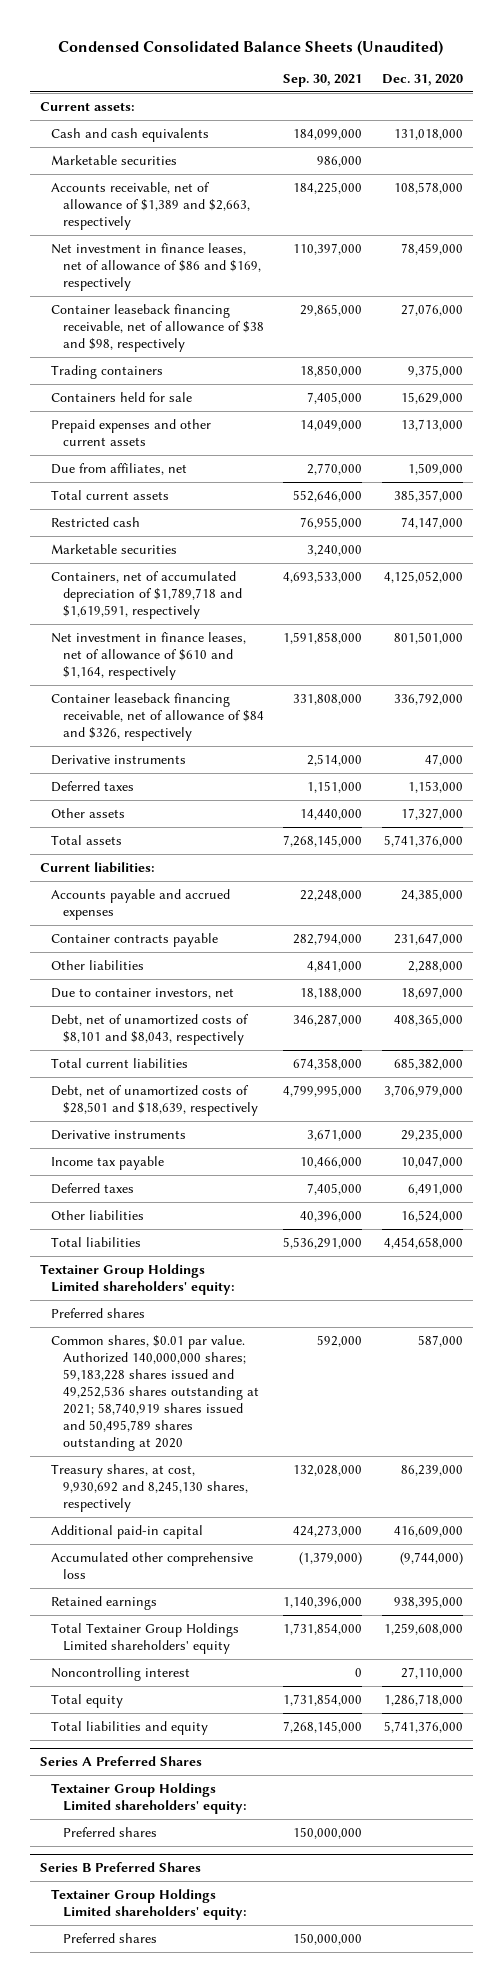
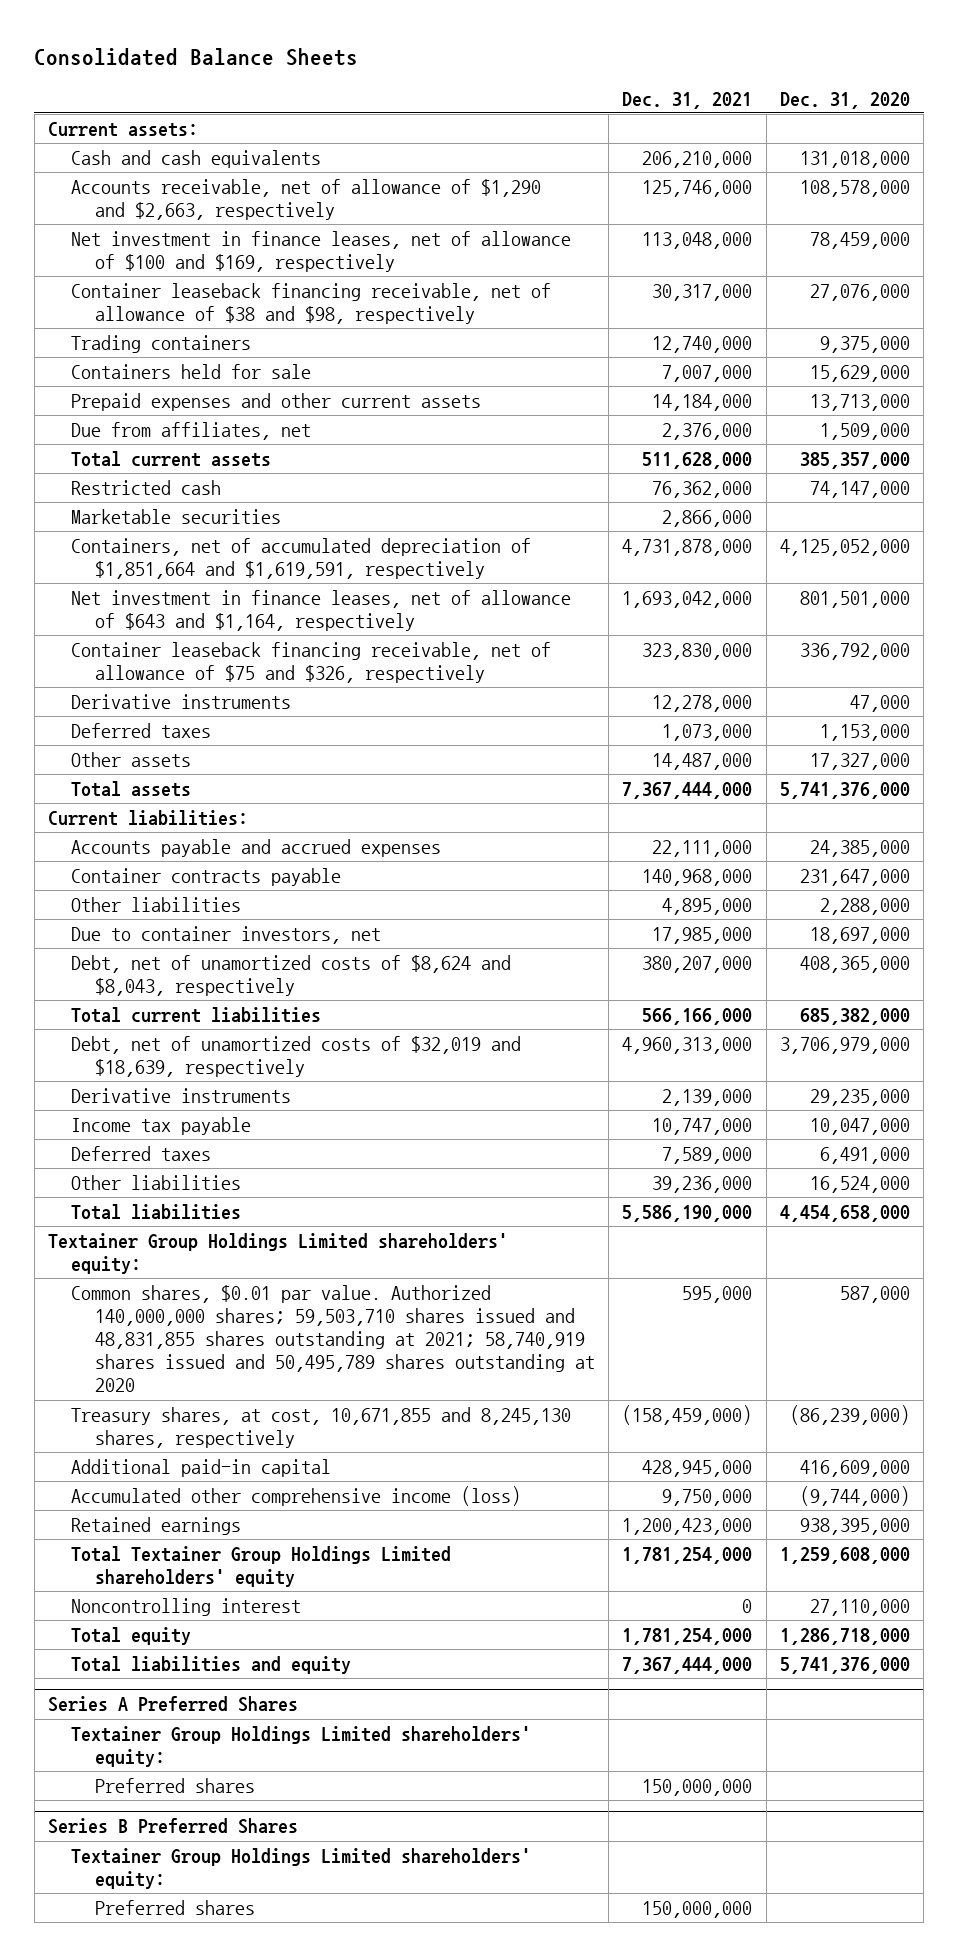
- Condensed Consolidated Balance Sheets (Unaudited)
+ Consolidated Balance Sheets
- | Sep. 30, 2021 | Dec. 31, 2020
+ | Dec. 31, 2021 | Dec. 31, 2020
- Marketable securities | 986,000 |
- Accounts receivable, net of allowance of $1,389 and $2,663, respectively | 184,225,000 | 108,578,000
- Net investment in finance leases, net of allowance of $86 and $169, respectively | 110,397,000 | 78,459,000
+ Accounts receivable, net of allowance of $1,290 and $2,663, respectively | 125,746,000 | 108,578,000
+ Net investment in finance leases, net of allowance of $100 and $169, respectively | 113,048,000 | 78,459,000
- Containers, net of accumulated depreciation of $1,789,718 and $1,619,591, respectively | 4,693,533,000 | 4,125,052,000
- Net investment in finance leases, net of allowance of $610 and $1,164, respectively | 1,591,858,000 | 801,501,000
- Container leaseback financing receivable, net of allowance of $84 and $326, respectively | 331,808,000 | 336,792,000
+ Containers, net of accumulated depreciation of $1,851,664 and $1,619,591, respectively | 4,731,878,000 | 4,125,052,000
+ Net investment in finance leases, net of allowance of $643 and $1,164, respectively | 1,693,042,000 | 801,501,000
+ Container leaseback financing receivable, net of allowance of $75 and $326, respectively | 323,830,000 | 336,792,000
- Debt, net of unamortized costs of $8,101 and $8,043, respectively | 346,287,000 | 408,365,000
+ Debt, net of unamortized costs of $8,624 and $8,043, respectively | 380,207,000 | 408,365,000
- Debt, net of unamortized costs of $28,501 and $18,639, respectively | 4,799,995,000 | 3,706,979,000
+ Debt, net of unamortized costs of $32,019 and $18,639, respectively | 4,960,313,000 | 3,706,979,000
- Preferred shares
- Common shares, $0.01 par value. Authorized 140,000,000 shares; 59,183,228 shares issued and 49,252,536 shares outstanding at 2021; 58,740,919 shares issued and 50,495,789 shares outstanding at 2020 | 592,000 | 587,000
- Treasury shares, at cost, 9,930,692 and 8,245,130 shares, respectively | 132,028,000 | 86,239,000
+ Common shares, $0.01 par value. Authorized 140,000,000 shares; 59,503,710 shares issued and 48,831,855 shares outstanding at 2021; 58,740,919 shares issued and 50,495,789 shares outstanding at 2020 | 595,000 | 587,000
+ Treasury shares, at cost, 10,671,855 and 8,245,130 shares, respectively | (158,459,000) | (86,239,000)
- Accumulated other comprehensive loss | (1,379,000) | (9,744,000)
+ Accumulated other comprehensive income (loss) | 9,750,000 | (9,744,000)

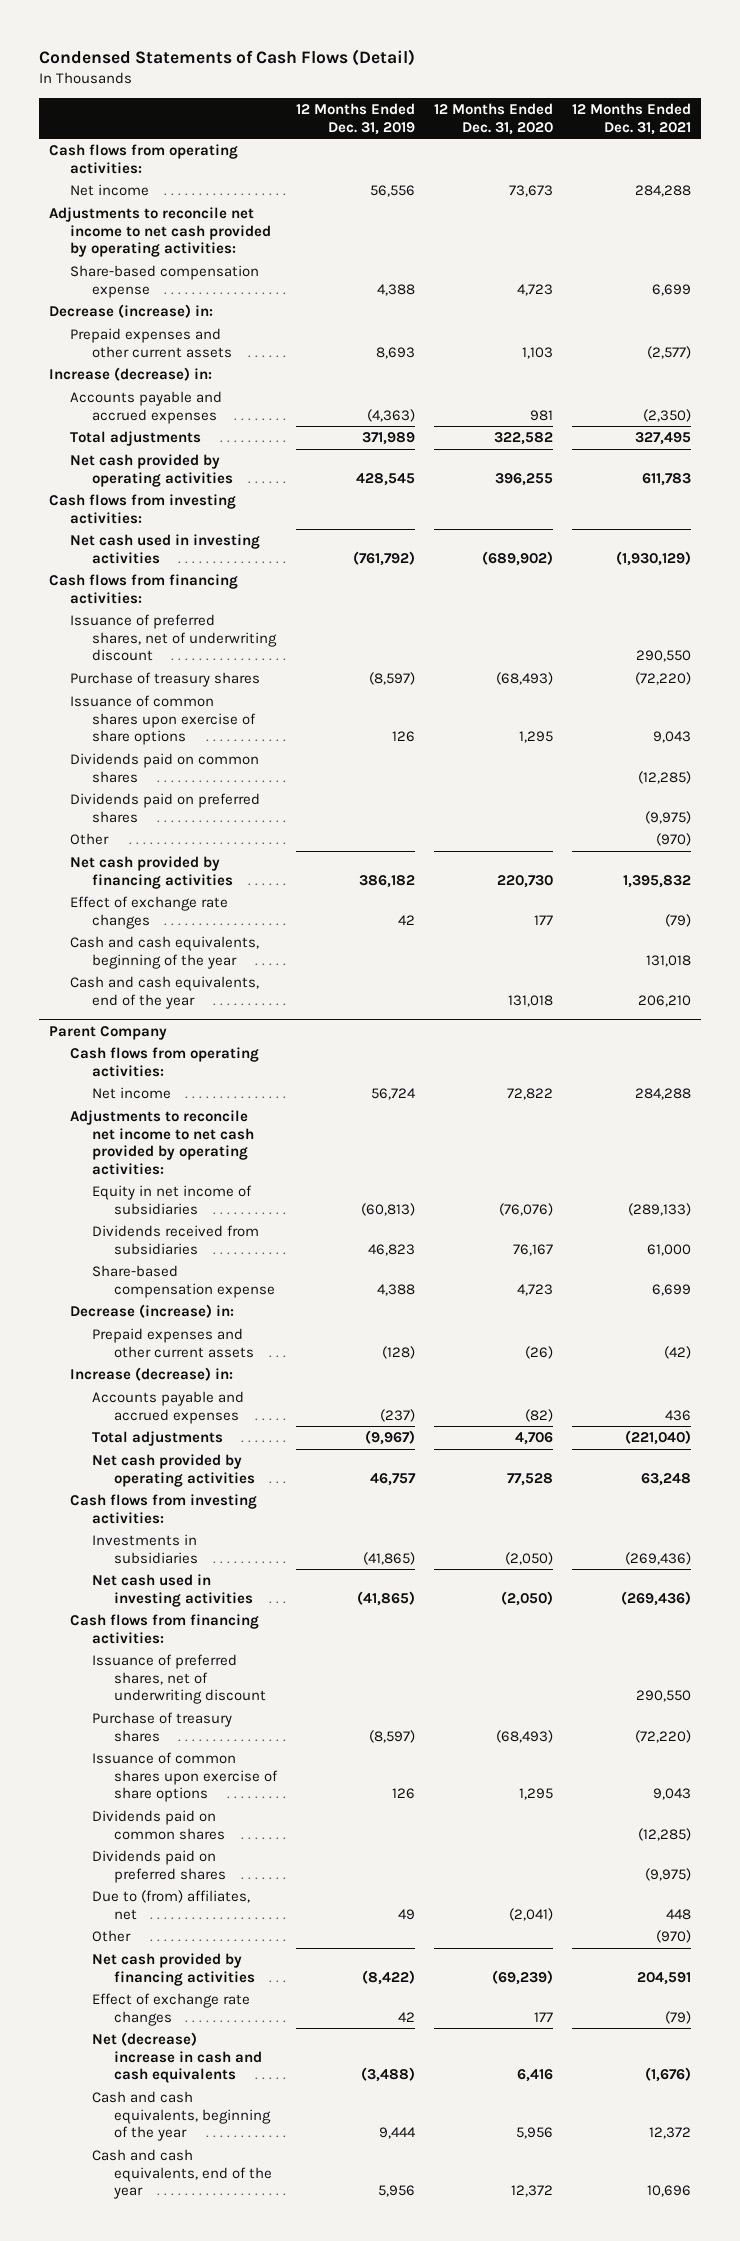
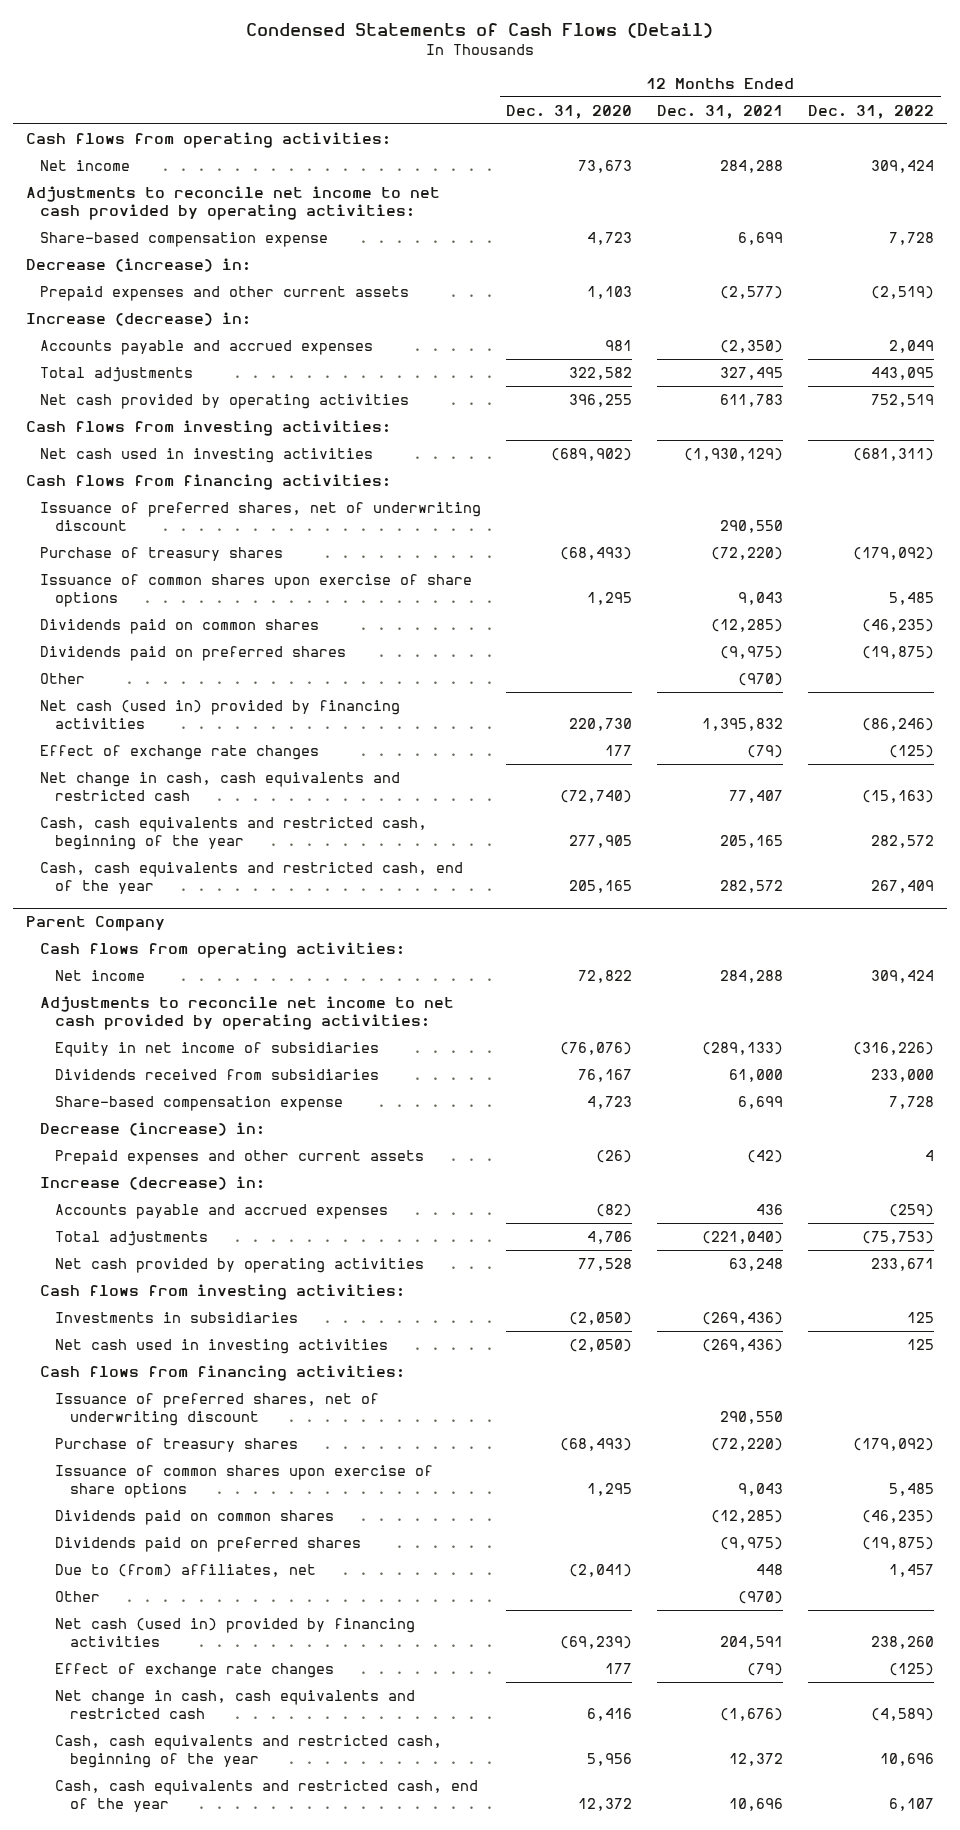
- | 12 Months Ended Dec. 31, 2019 | 12 Months Ended Dec. 31, 2020 | 12 Months Ended Dec. 31, 2021
+ | 12 Months Ended Dec. 31, 2020 | 12 Months Ended Dec. 31, 2021 | 12 Months Ended Dec. 31, 2022
- Net cash provided by financing activities | 386,182 | 220,730 | 1,395,832
+ Net cash (used in) provided by financing activities | 220,730 | 1,395,832 | (86,246)
- Cash and cash equivalents, beginning of the year | | | 131,018
- Cash and cash equivalents, end of the year | | 131,018 | 206,210
+ Net change in cash, cash equivalents and restricted cash | (72,740) | 77,407 | (15,163)
+ Cash, cash equivalents and restricted cash, beginning of the year | 277,905 | 205,165 | 282,572
+ Cash, cash equivalents and restricted cash, end of the year | 205,165 | 282,572 | 267,409
@ Parent Company
- Net cash provided by financing activities | (8,422) | (69,239) | 204,591
+ Net cash (used in) provided by financing activities | (69,239) | 204,591 | 238,260
- Net (decrease) increase in cash and cash equivalents | (3,488) | 6,416 | (1,676)
- Cash and cash equivalents, beginning of the year | 9,444 | 5,956 | 12,372
- Cash and cash equivalents, end of the year | 5,956 | 12,372 | 10,696
+ Net change in cash, cash equivalents and restricted cash | 6,416 | (1,676) | (4,589)
+ Cash, cash equivalents and restricted cash, beginning of the year | 5,956 | 12,372 | 10,696
+ Cash, cash equivalents and restricted cash, end of the year | 12,372 | 10,696 | 6,107

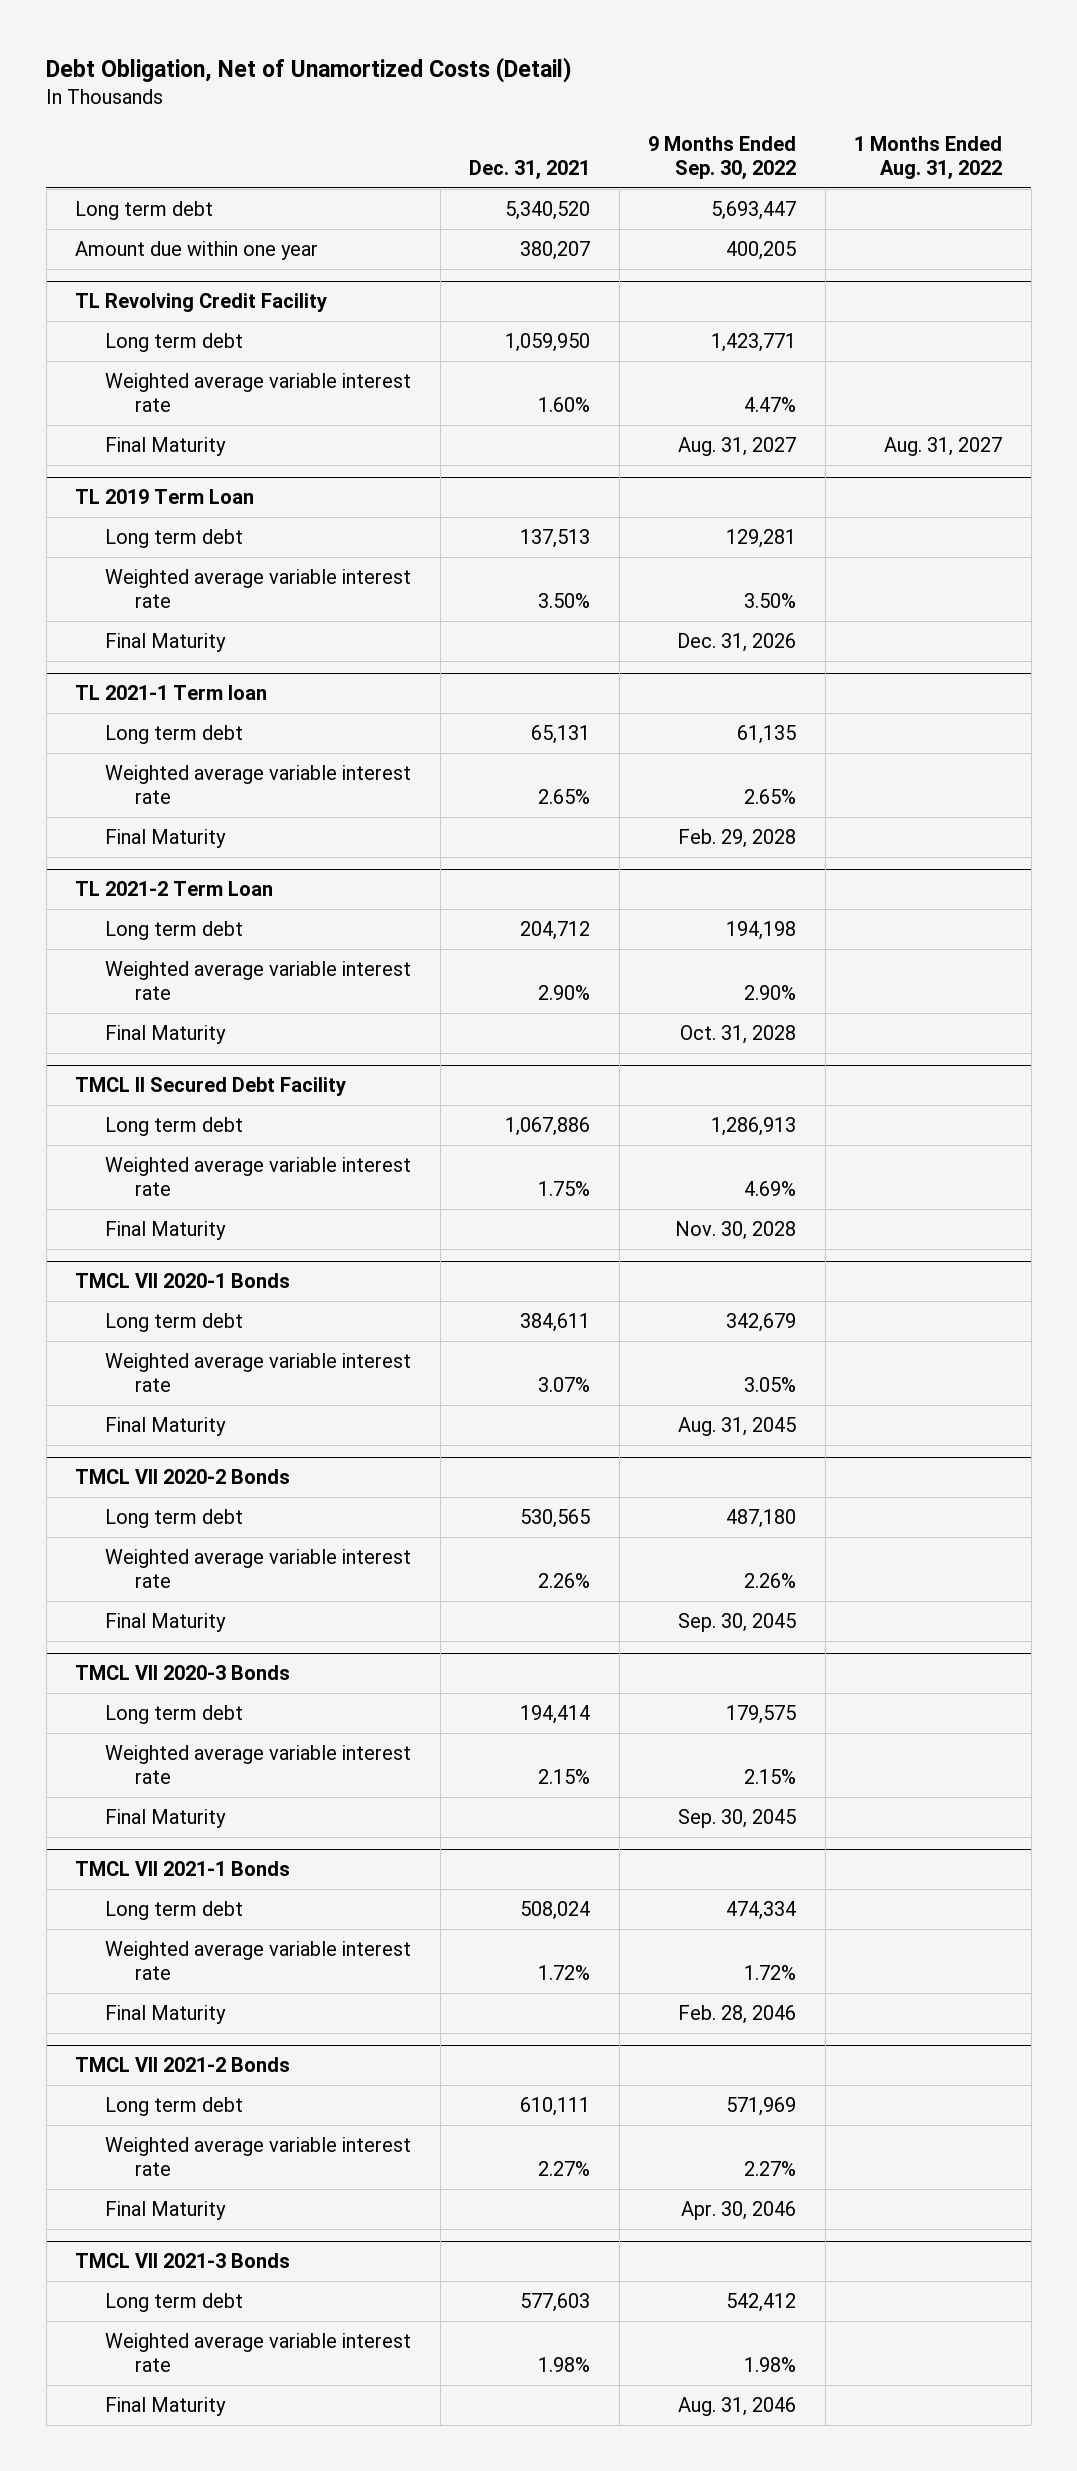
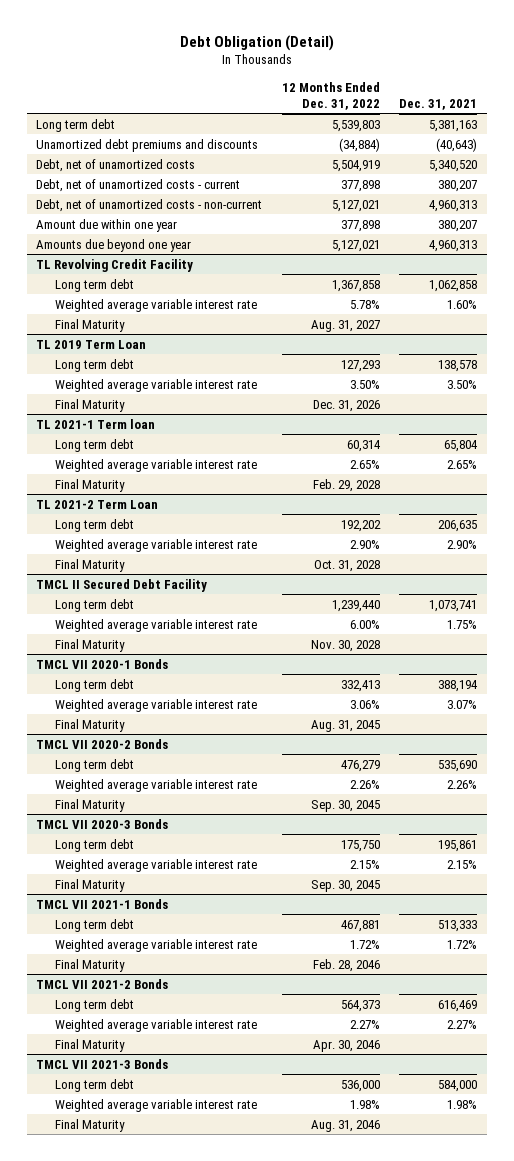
- Debt Obligation, Net of Unamortized Costs (Detail)
+ Debt Obligation (Detail)
- | Dec. 31, 2021 | 9 Months Ended Sep. 30, 2022 | 1 Months Ended Aug. 31, 2022
+ | 12 Months Ended Dec. 31, 2022 | Dec. 31, 2021
- Long term debt | 5,340,520 | 5,693,447 |
+ Long term debt | 5,539,803 | 5,381,163
+ Unamortized debt premiums and discounts | (34,884) | (40,643)
+ Debt, net of unamortized costs | 5,504,919 | 5,340,520
+ Debt, net of unamortized costs - current | 377,898 | 380,207
+ Debt, net of unamortized costs - non-current | 5,127,021 | 4,960,313
+ Amounts due beyond one year | 5,127,021 | 4,960,313
@ TL Revolving Credit Facility
- Long term debt | 1,059,950 | 1,423,771 |
+ Long term debt | 1,367,858 | 1,062,858
@ TL 2019 Term Loan
- Long term debt | 137,513 | 129,281 |
+ Long term debt | 127,293 | 138,578
@ TL 2021-1 Term loan
- Long term debt | 65,131 | 61,135 |
+ Long term debt | 60,314 | 65,804
@ TL 2021-2 Term Loan
- Long term debt | 204,712 | 194,198 |
+ Long term debt | 192,202 | 206,635
@ TMCL II Secured Debt Facility
- Long term debt | 1,067,886 | 1,286,913 |
+ Long term debt | 1,239,440 | 1,073,741
@ TMCL VII 2020-1 Bonds
- Long term debt | 384,611 | 342,679 |
+ Long term debt | 332,413 | 388,194
@ TMCL VII 2020-2 Bonds
- Long term debt | 530,565 | 487,180 |
+ Long term debt | 476,279 | 535,690
@ TMCL VII 2020-3 Bonds
- Long term debt | 194,414 | 179,575 |
+ Long term debt | 175,750 | 195,861
@ TMCL VII 2021-1 Bonds
- Long term debt | 508,024 | 474,334 |
+ Long term debt | 467,881 | 513,333
@ TMCL VII 2021-2 Bonds
- Long term debt | 610,111 | 571,969 |
+ Long term debt | 564,373 | 616,469
@ TMCL VII 2021-3 Bonds
- Long term debt | 577,603 | 542,412 |
+ Long term debt | 536,000 | 584,000

